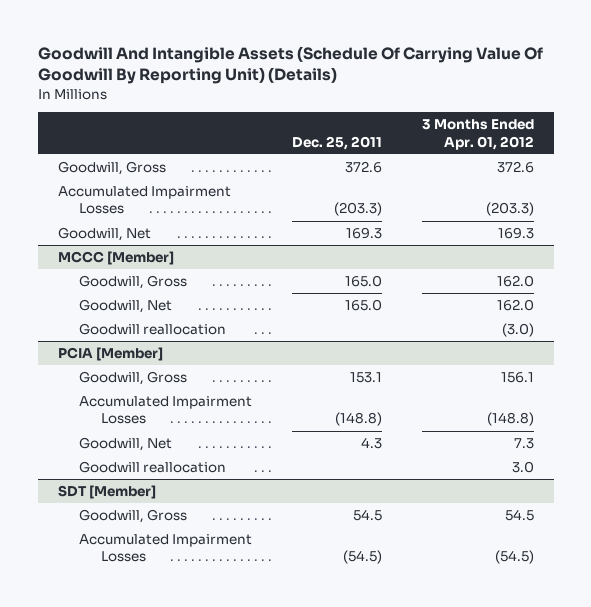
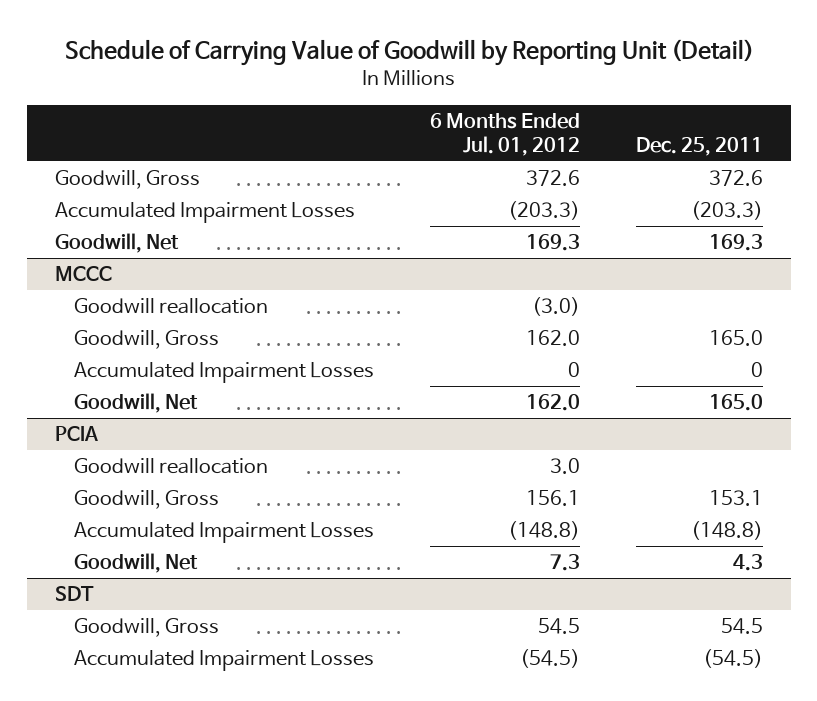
- Goodwill And Intangible Assets (Schedule Of Carrying Value Of Goodwill By Reporting Unit) (Details)
+ Schedule of Carrying Value of Goodwill by Reporting Unit (Detail)
- | Dec. 25, 2011 | 3 Months Ended Apr. 01, 2012
+ | 6 Months Ended Jul. 01, 2012 | Dec. 25, 2011
- MCCC [Member]
+ MCCC
+ Goodwill reallocation | (3.0) |
+ Accumulated Impairment Losses | 0 | 0
+ PCIA
- PCIA [Member]
- Goodwill reallocation | | 3.0
- SDT [Member]
+ SDT

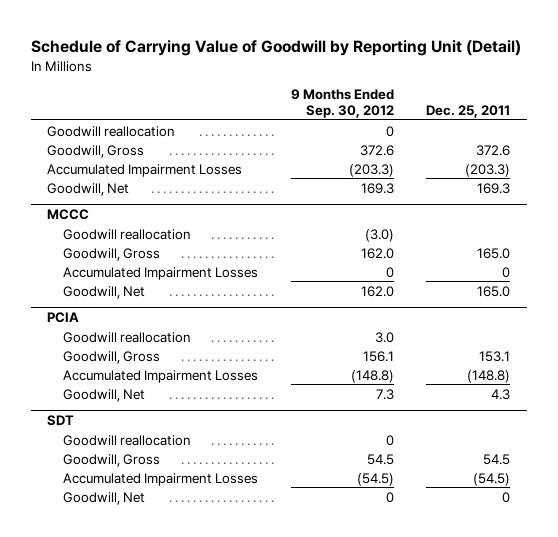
- | 6 Months Ended Jul. 01, 2012 | Dec. 25, 2011
+ | 9 Months Ended Sep. 30, 2012 | Dec. 25, 2011
+ Goodwill reallocation | 0 |
@ SDT
+ Goodwill reallocation | 0 |
+ Goodwill, Net | 0 | 0

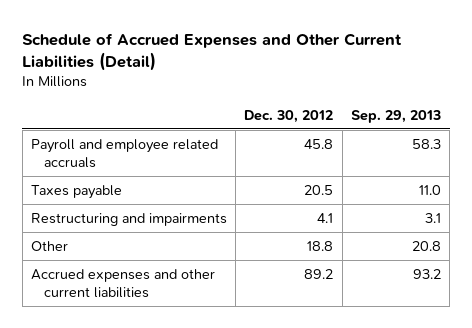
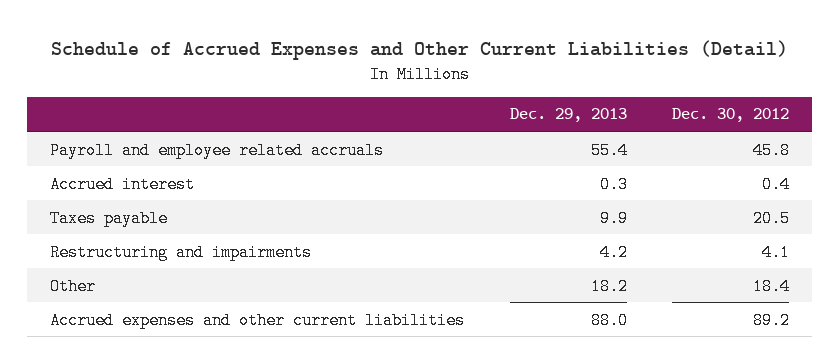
- | Dec. 30, 2012 | Sep. 29, 2013
+ | Dec. 29, 2013 | Dec. 30, 2012
+ Accrued interest | 0.3 | 0.4
- Other | 18.8 | 20.8
+ Other | 18.2 | 18.4

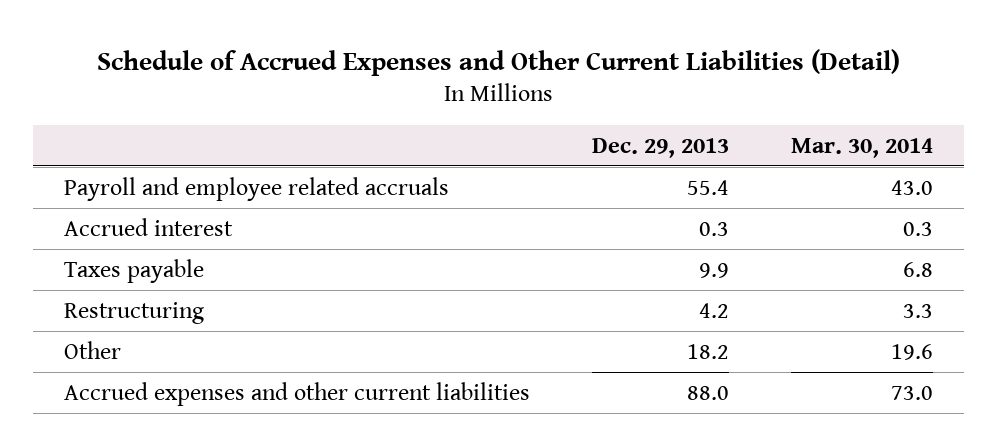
- | Dec. 29, 2013 | Dec. 30, 2012
+ | Dec. 29, 2013 | Mar. 30, 2014
- Restructuring and impairments | 4.2 | 4.1
+ Restructuring | 4.2 | 3.3

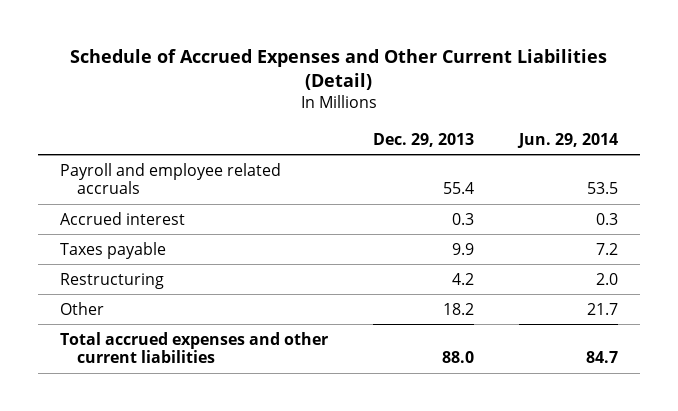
- | Dec. 29, 2013 | Mar. 30, 2014
+ | Dec. 29, 2013 | Jun. 29, 2014
- Accrued expenses and other current liabilities | 88.0 | 73.0
+ Total accrued expenses and other current liabilities | 88.0 | 84.7

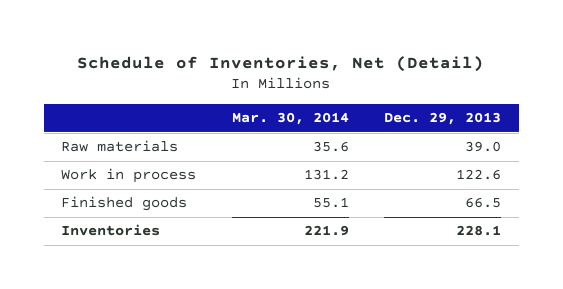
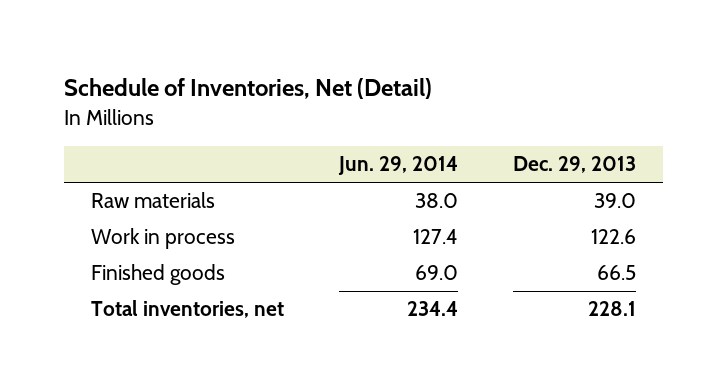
- | Mar. 30, 2014 | Dec. 29, 2013
+ | Jun. 29, 2014 | Dec. 29, 2013
- Inventories | 221.9 | 228.1
+ Total inventories, net | 234.4 | 228.1

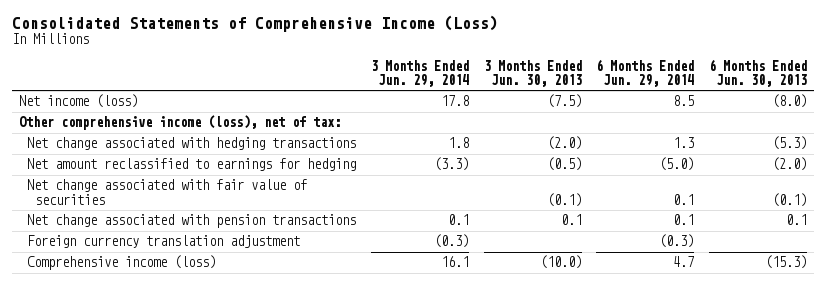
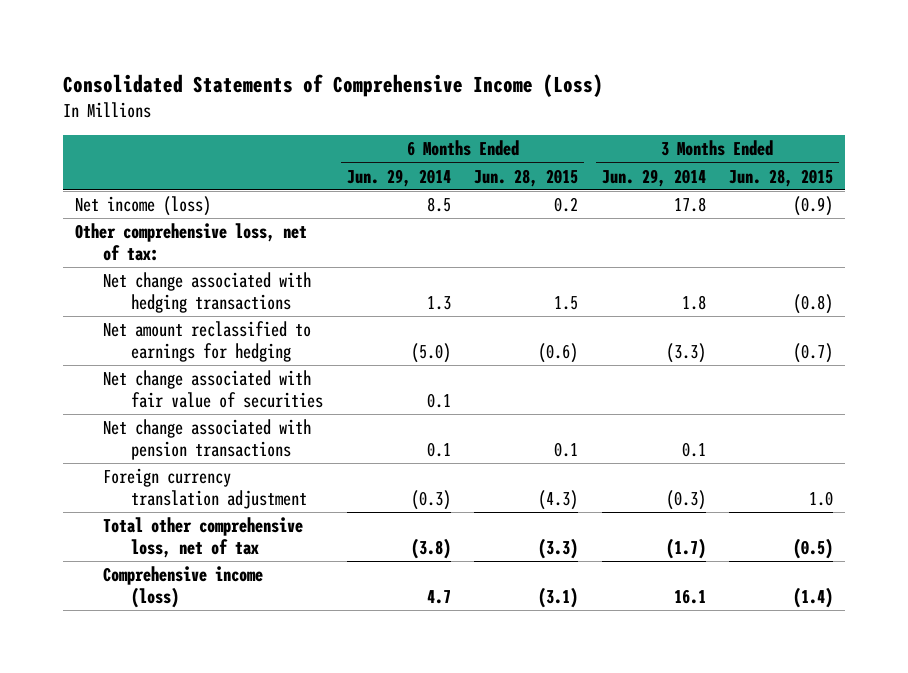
- | 3 Months Ended Jun. 29, 2014 | 3 Months Ended Jun. 30, 2013 | 6 Months Ended Jun. 29, 2014 | 6 Months Ended Jun. 30, 2013
+ | 6 Months Ended Jun. 29, 2014 | 6 Months Ended Jun. 28, 2015 | 3 Months Ended Jun. 29, 2014 | 3 Months Ended Jun. 28, 2015
- Other comprehensive income (loss), net of tax:
+ Other comprehensive loss, net of tax:
+ Total other comprehensive loss, net of tax | (3.8) | (3.3) | (1.7) | (0.5)

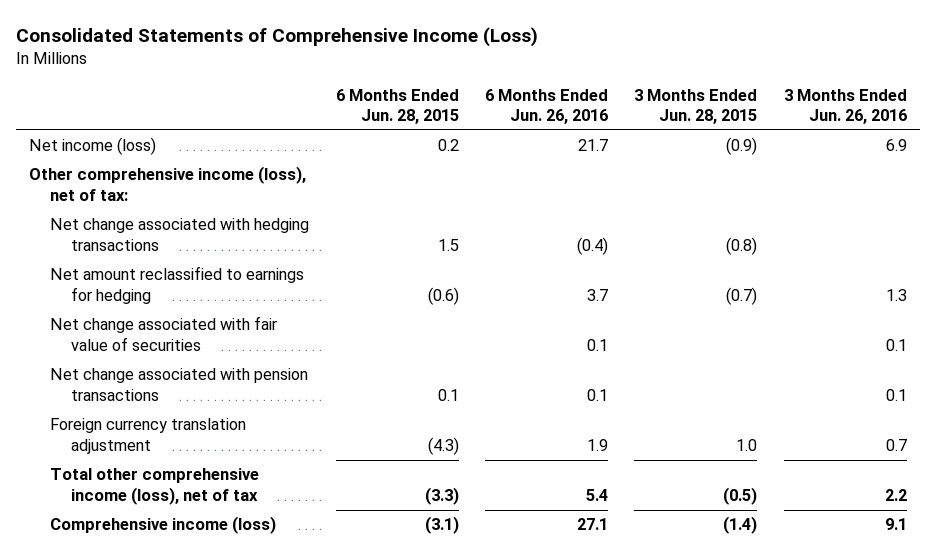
- | 6 Months Ended Jun. 29, 2014 | 6 Months Ended Jun. 28, 2015 | 3 Months Ended Jun. 29, 2014 | 3 Months Ended Jun. 28, 2015
+ | 6 Months Ended Jun. 28, 2015 | 6 Months Ended Jun. 26, 2016 | 3 Months Ended Jun. 28, 2015 | 3 Months Ended Jun. 26, 2016
- Other comprehensive loss, net of tax:
+ Other comprehensive income (loss), net of tax:
- Total other comprehensive loss, net of tax | (3.8) | (3.3) | (1.7) | (0.5)
+ Total other comprehensive income (loss), net of tax | (3.3) | 5.4 | (0.5) | 2.2

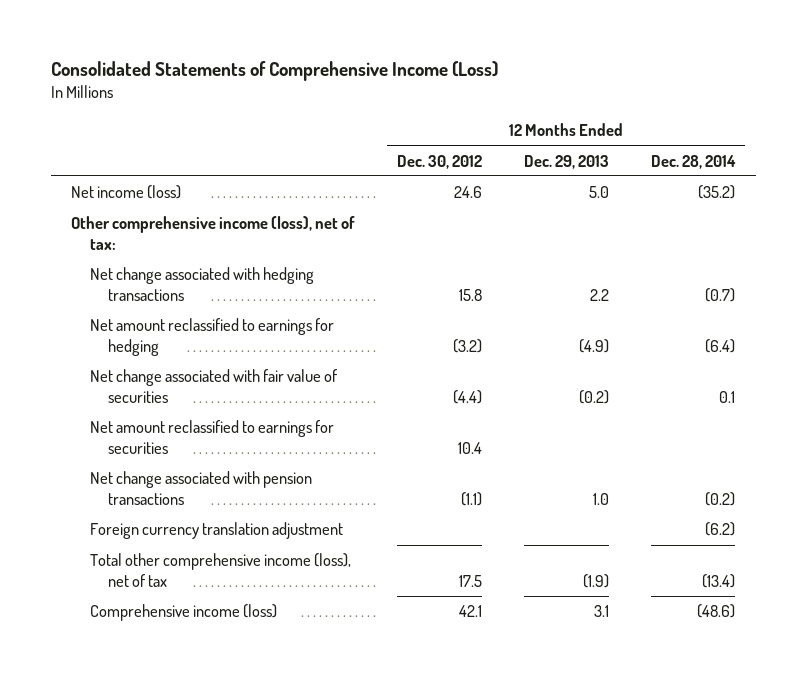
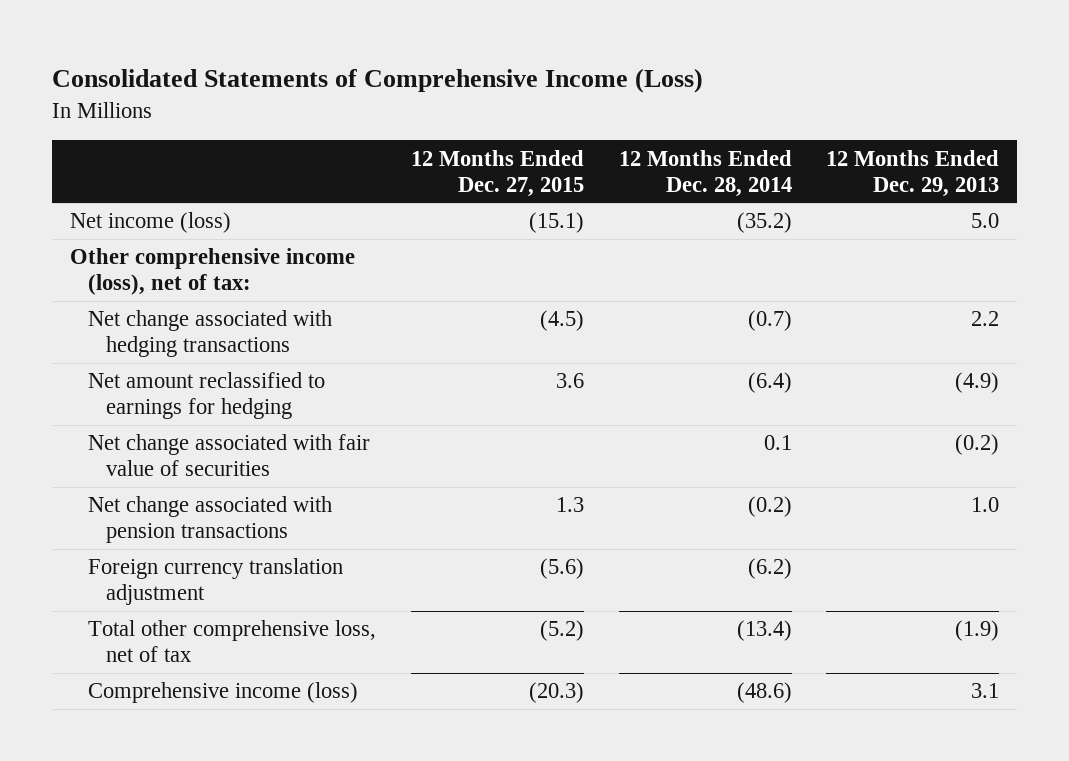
- | 12 Months Ended Dec. 30, 2012 | 12 Months Ended Dec. 29, 2013 | 12 Months Ended Dec. 28, 2014
+ | 12 Months Ended Dec. 27, 2015 | 12 Months Ended Dec. 28, 2014 | 12 Months Ended Dec. 29, 2013
- Net amount reclassified to earnings for securities | 10.4 | |
- Total other comprehensive income (loss), net of tax | 17.5 | (1.9) | (13.4)
+ Total other comprehensive loss, net of tax | (5.2) | (13.4) | (1.9)

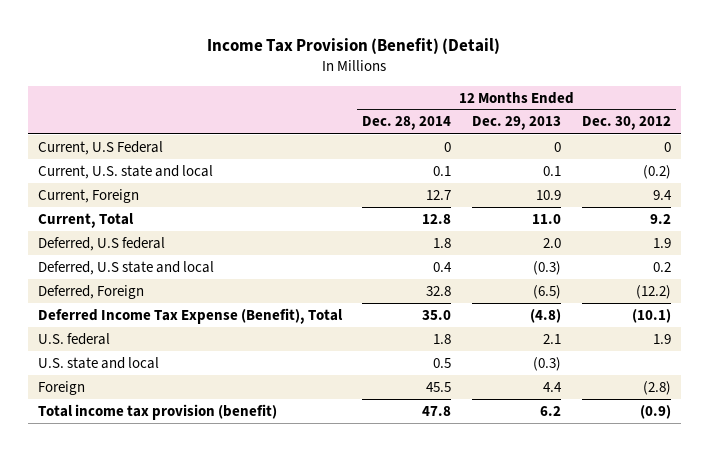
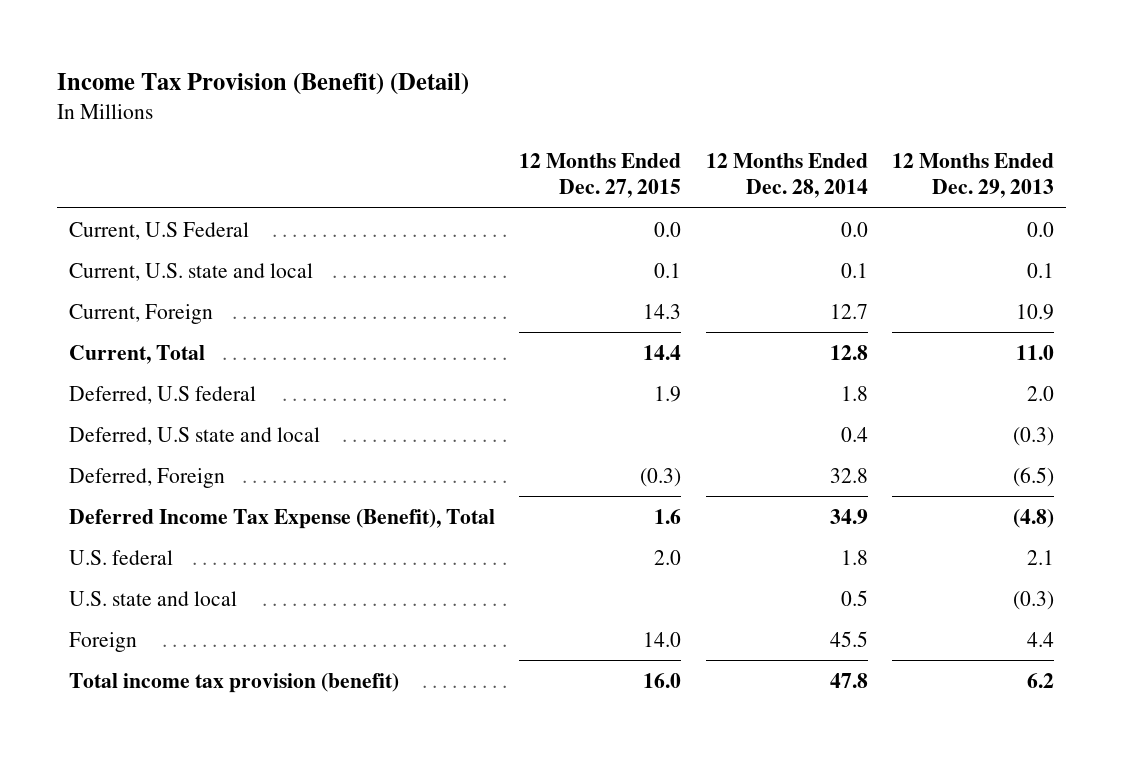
- | 12 Months Ended Dec. 28, 2014 | 12 Months Ended Dec. 29, 2013 | 12 Months Ended Dec. 30, 2012
+ | 12 Months Ended Dec. 27, 2015 | 12 Months Ended Dec. 28, 2014 | 12 Months Ended Dec. 29, 2013
- Current, U.S Federal | 0 | 0 | 0
+ Current, U.S Federal | 0.0 | 0.0 | 0.0
- Deferred Income Tax Expense (Benefit), Total | 35.0 | (4.8) | (10.1)
+ Deferred Income Tax Expense (Benefit), Total | 1.6 | 34.9 | (4.8)

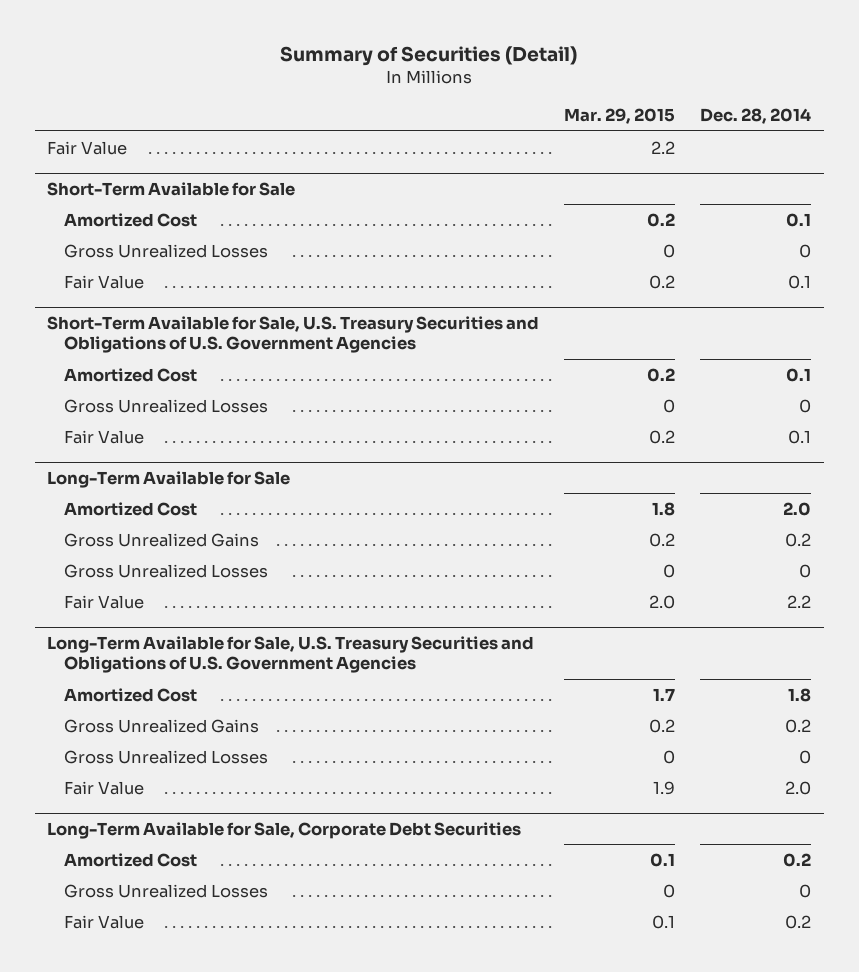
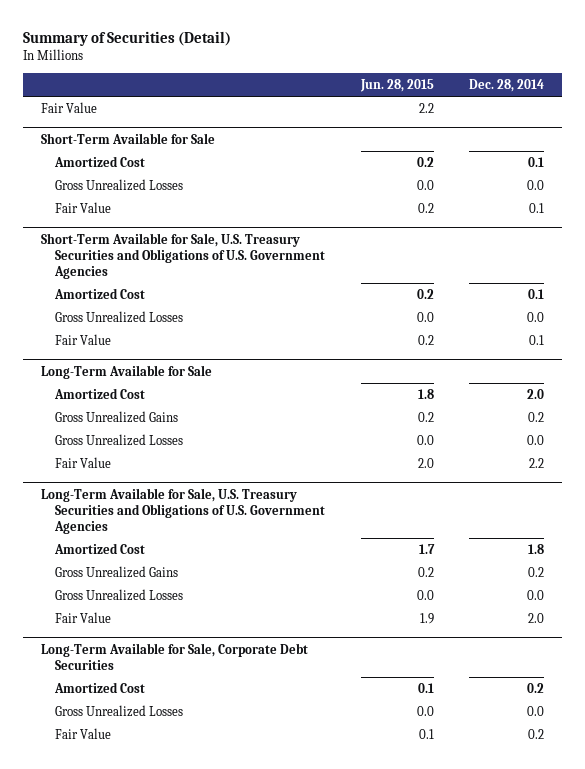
- | Mar. 29, 2015 | Dec. 28, 2014
+ | Jun. 28, 2015 | Dec. 28, 2014
@ Short-Term Available for Sale
- Gross Unrealized Losses | 0 | 0
+ Gross Unrealized Losses | 0.0 | 0.0
@ Short-Term Available for Sale, U.S. Treasury Securities and Obligations of U.S. Government Agencies
- Gross Unrealized Losses | 0 | 0
+ Gross Unrealized Losses | 0.0 | 0.0
@ Long-Term Available for Sale
- Gross Unrealized Losses | 0 | 0
+ Gross Unrealized Losses | 0.0 | 0.0
@ Long-Term Available for Sale, U.S. Treasury Securities and Obligations of U.S. Government Agencies
- Gross Unrealized Losses | 0 | 0
+ Gross Unrealized Losses | 0.0 | 0.0
@ Long-Term Available for Sale, Corporate Debt Securities
- Gross Unrealized Losses | 0 | 0
+ Gross Unrealized Losses | 0.0 | 0.0

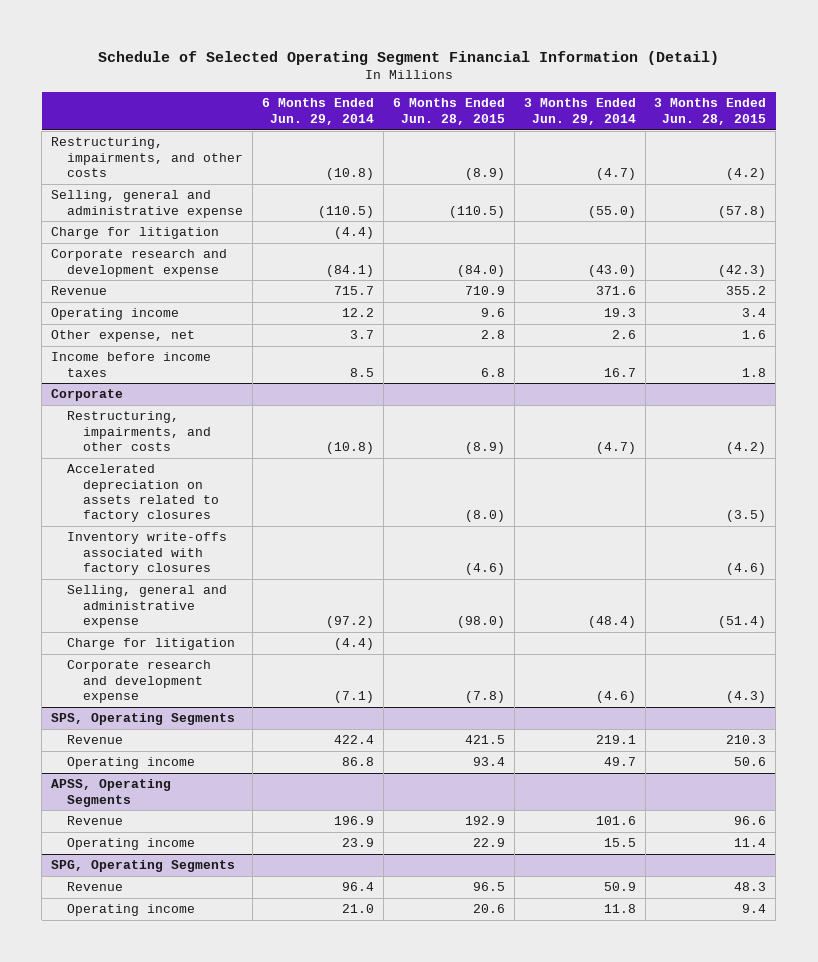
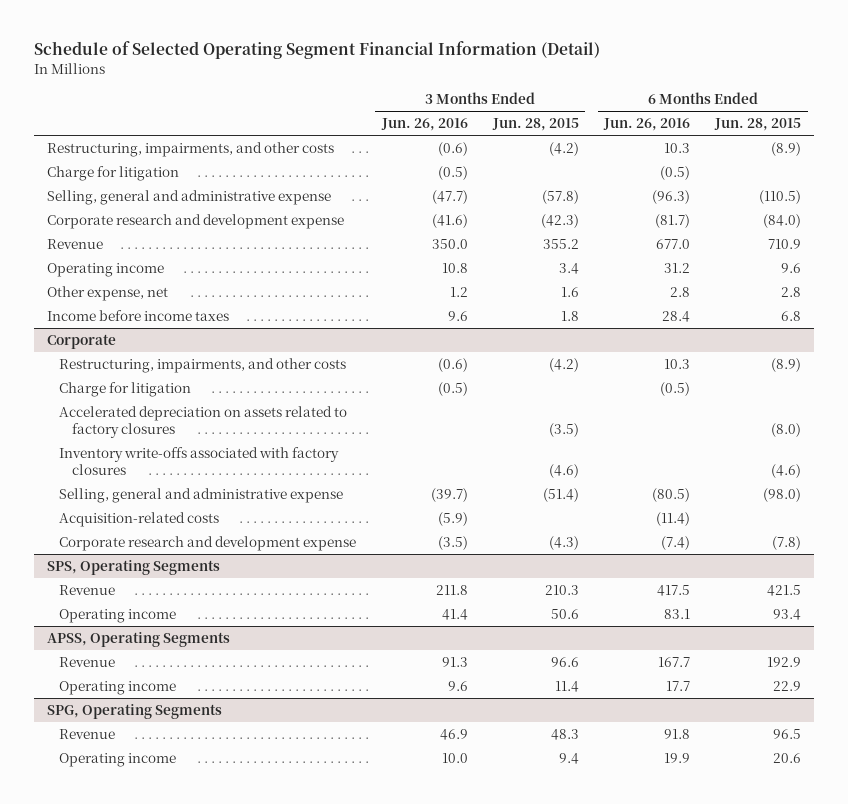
- | 6 Months Ended Jun. 29, 2014 | 6 Months Ended Jun. 28, 2015 | 3 Months Ended Jun. 29, 2014 | 3 Months Ended Jun. 28, 2015
+ | 3 Months Ended Jun. 26, 2016 | 3 Months Ended Jun. 28, 2015 | 6 Months Ended Jun. 26, 2016 | 6 Months Ended Jun. 28, 2015
moved down: Selling, general and administrative expense | (47.7) | (57.8) | (96.3) | (110.5)
@ Corporate
moved up: Charge for litigation | (0.5) | | (0.5) |
+ Acquisition-related costs | (5.9) | | (11.4) |

